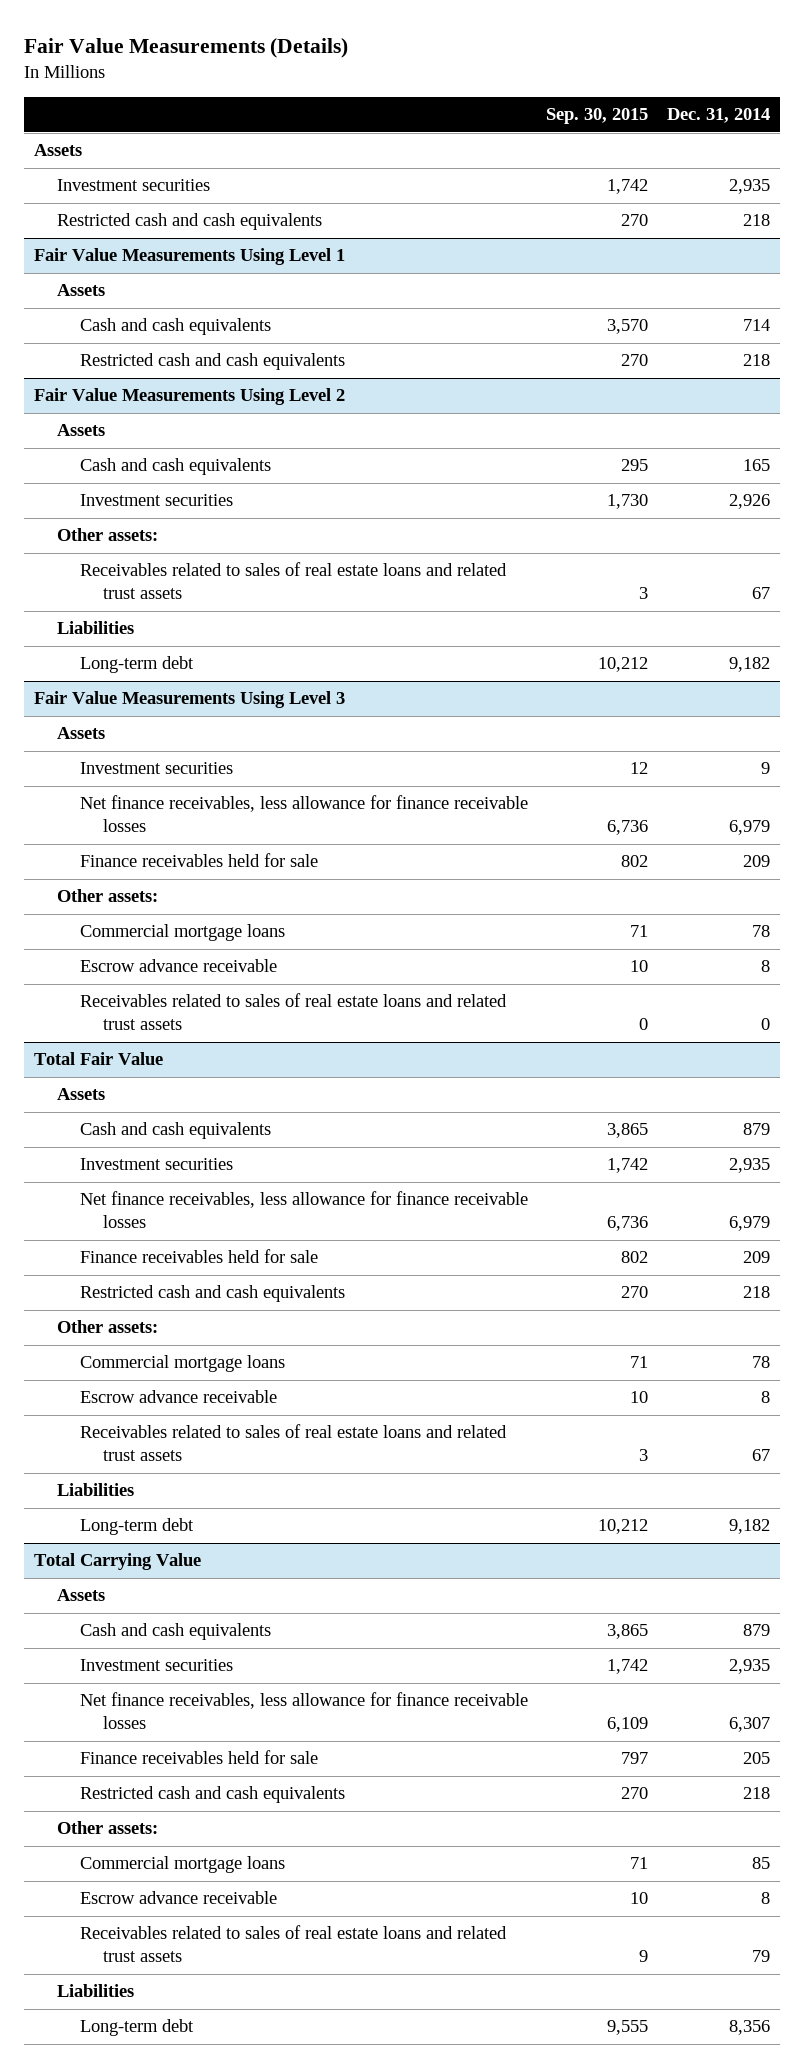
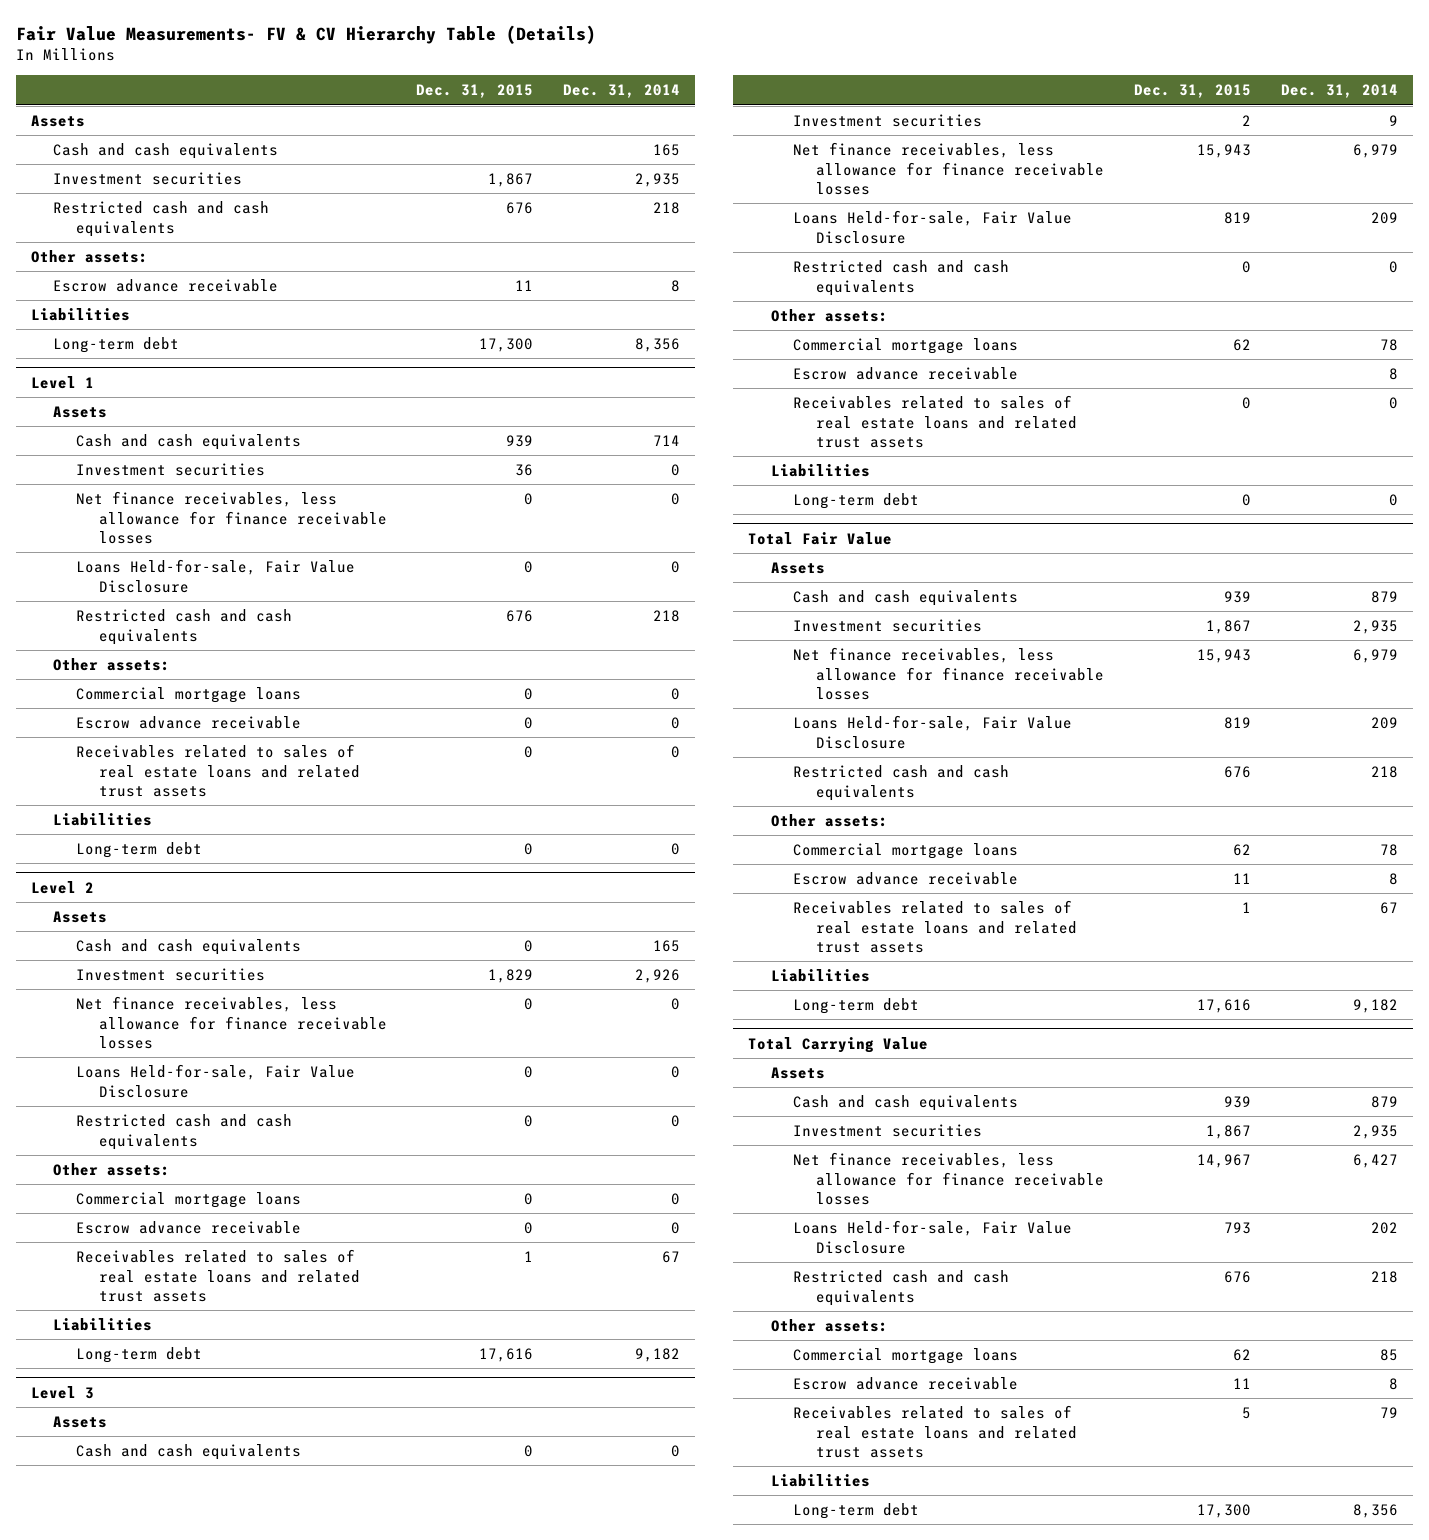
- Fair Value Measurements (Details)
+ Fair Value Measurements- FV & CV Hierarchy Table (Details)
- | Sep. 30, 2015 | Dec. 31, 2014
+ | Dec. 31, 2015 | Dec. 31, 2014
+ Cash and cash equivalents | | 165
- Fair Value Measurements Using Level 1
+ Other assets:
+ Escrow advance receivable | 11 | 8
+ Liabilities
+ Long-term debt | 17,300 | 8,356
+ Level 1
+ Investment securities | 36 | 0
+ Net finance receivables, less allowance for finance receivable losses | 0 | 0
+ Loans Held-for-sale, Fair Value Disclosure | 0 | 0
- Fair Value Measurements Using Level 2
+ Other assets:
+ Commercial mortgage loans | 0 | 0
+ Escrow advance receivable | 0 | 0
+ Receivables related to sales of real estate loans and related trust assets | 0 | 0
+ Liabilities
+ Long-term debt | 0 | 0
+ Level 2
+ Net finance receivables, less allowance for finance receivable losses | 0 | 0
+ Loans Held-for-sale, Fair Value Disclosure | 0 | 0
+ Restricted cash and cash equivalents | 0 | 0
+ Commercial mortgage loans | 0 | 0
+ Escrow advance receivable | 0 | 0
- Fair Value Measurements Using Level 3
+ Level 3
+ Cash and cash equivalents | 0 | 0
- Finance receivables held for sale | 802 | 209
+ Loans Held-for-sale, Fair Value Disclosure | 819 | 209
+ Restricted cash and cash equivalents | 0 | 0
+ Liabilities
+ Long-term debt | 0 | 0
@ Total Fair Value
- Finance receivables held for sale | 802 | 209
+ Loans Held-for-sale, Fair Value Disclosure | 819 | 209
@ Total Carrying Value
- Net finance receivables, less allowance for finance receivable losses | 6,109 | 6,307
- Finance receivables held for sale | 797 | 205
+ Net finance receivables, less allowance for finance receivable losses | 14,967 | 6,427
+ Loans Held-for-sale, Fair Value Disclosure | 793 | 202

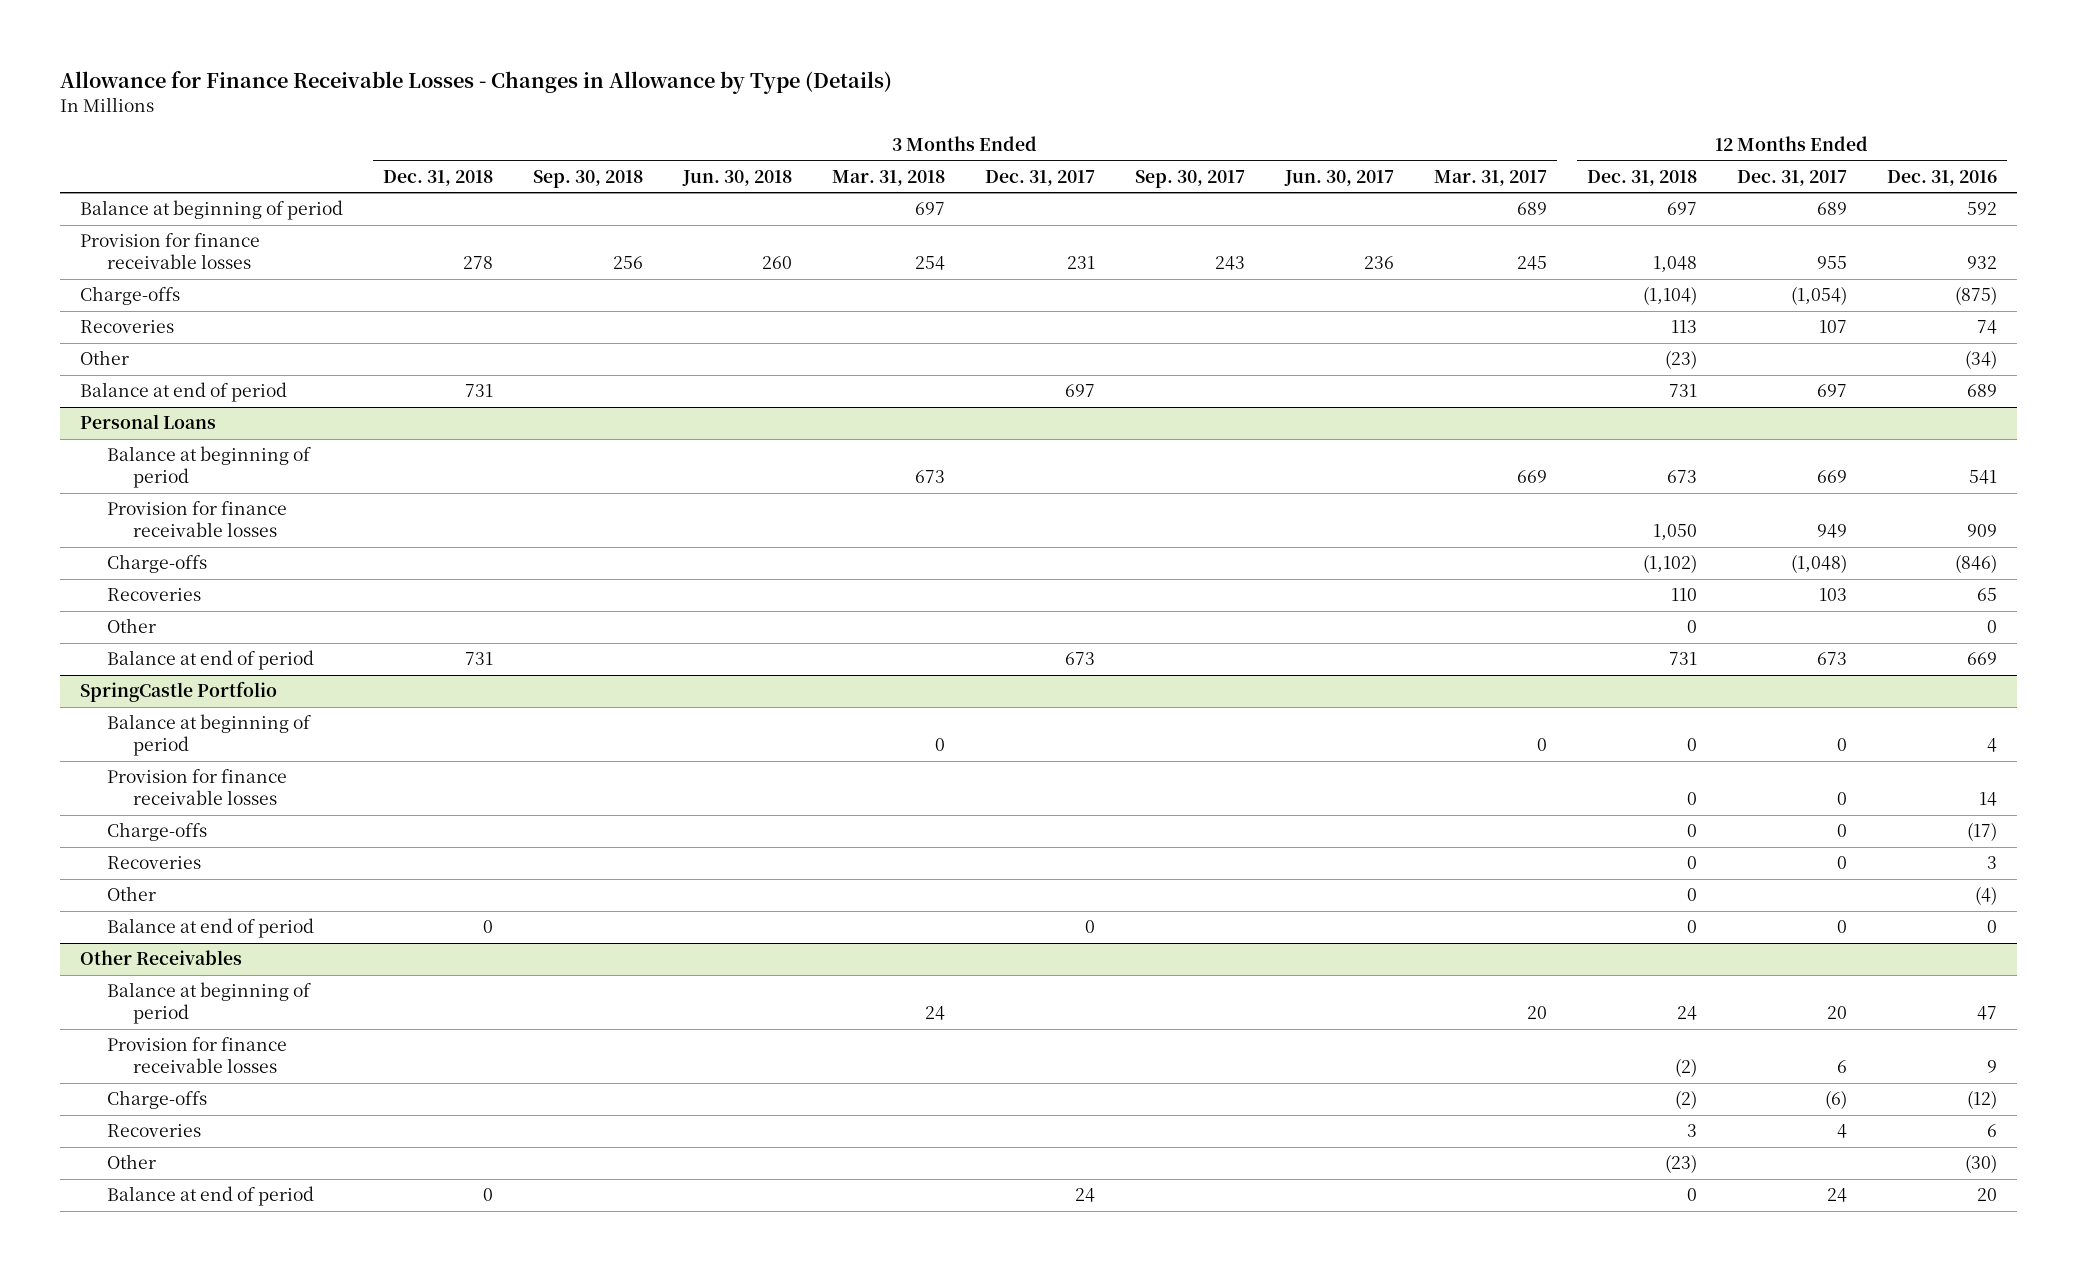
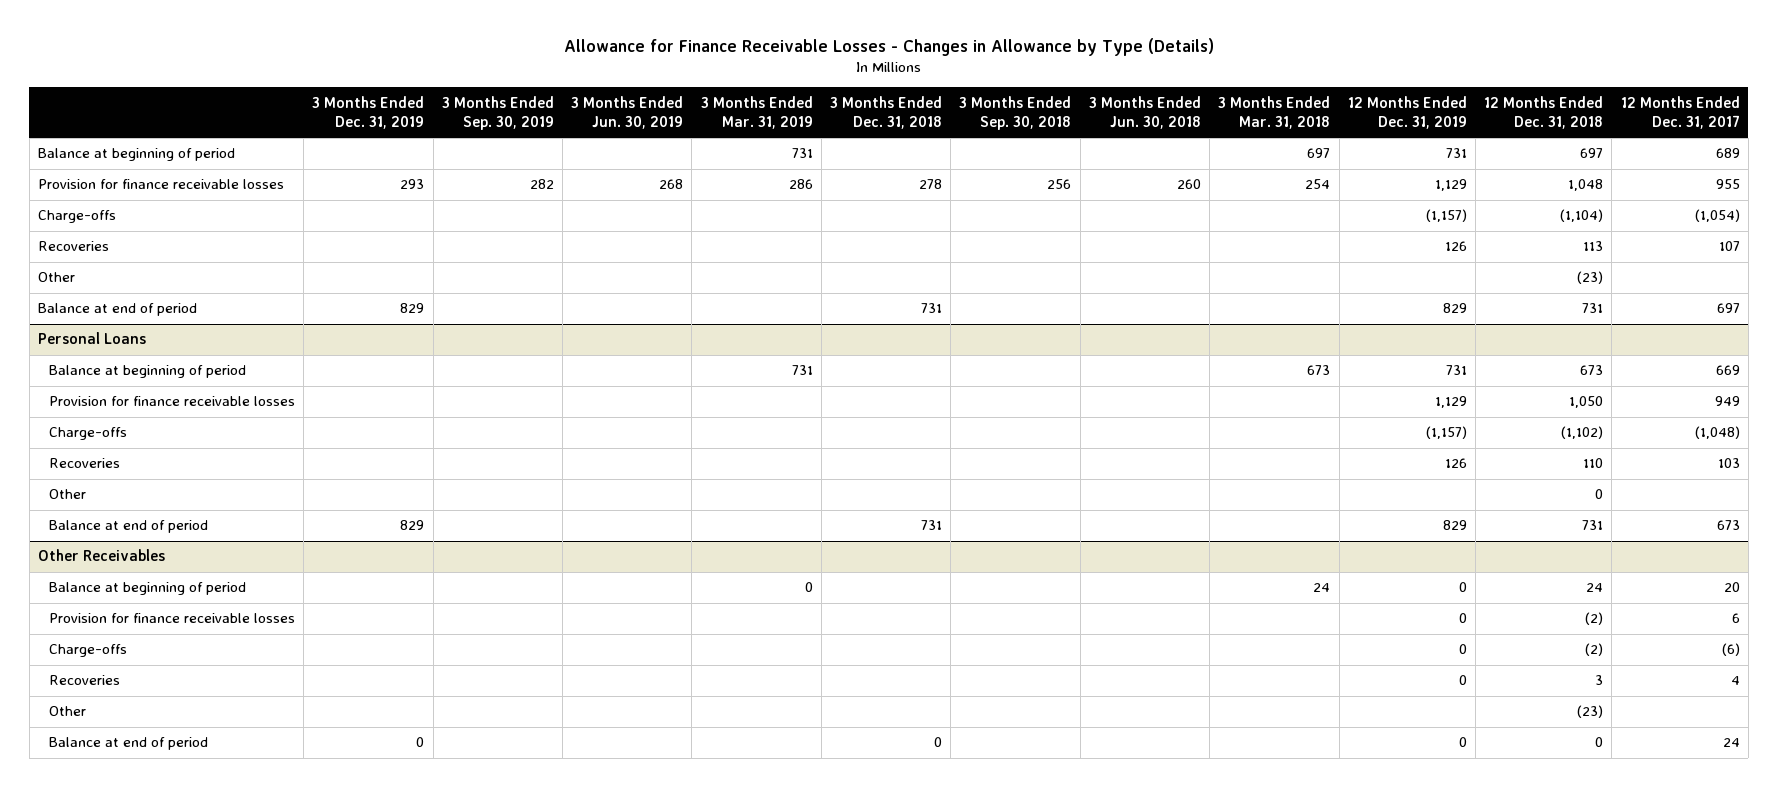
- | 3 Months Ended Dec. 31, 2018 | 3 Months Ended Sep. 30, 2018 | 3 Months Ended Jun. 30, 2018 | 3 Months Ended Mar. 31, 2018 | 3 Months Ended Dec. 31, 2017 | 3 Months Ended Sep. 30, 2017 | 3 Months Ended Jun. 30, 2017 | 3 Months Ended Mar. 31, 2017 | 12 Months Ended Dec. 31, 2018 | 12 Months Ended Dec. 31, 2017 | 12 Months Ended Dec. 31, 2016
+ | 3 Months Ended Dec. 31, 2019 | 3 Months Ended Sep. 30, 2019 | 3 Months Ended Jun. 30, 2019 | 3 Months Ended Mar. 31, 2019 | 3 Months Ended Dec. 31, 2018 | 3 Months Ended Sep. 30, 2018 | 3 Months Ended Jun. 30, 2018 | 3 Months Ended Mar. 31, 2018 | 12 Months Ended Dec. 31, 2019 | 12 Months Ended Dec. 31, 2018 | 12 Months Ended Dec. 31, 2017
- SpringCastle Portfolio
- Balance at beginning of period | | | | 0 | | | | 0 | 0 | 0 | 4
- Provision for finance receivable losses | | | | | | | | | 0 | 0 | 14
- Charge-offs | | | | | | | | | 0 | 0 | (17)
- Recoveries | | | | | | | | | 0 | 0 | 3
- Other | | | | | | | | | 0 | | (4)
- Balance at end of period | 0 | | | | 0 | | | | 0 | 0 | 0

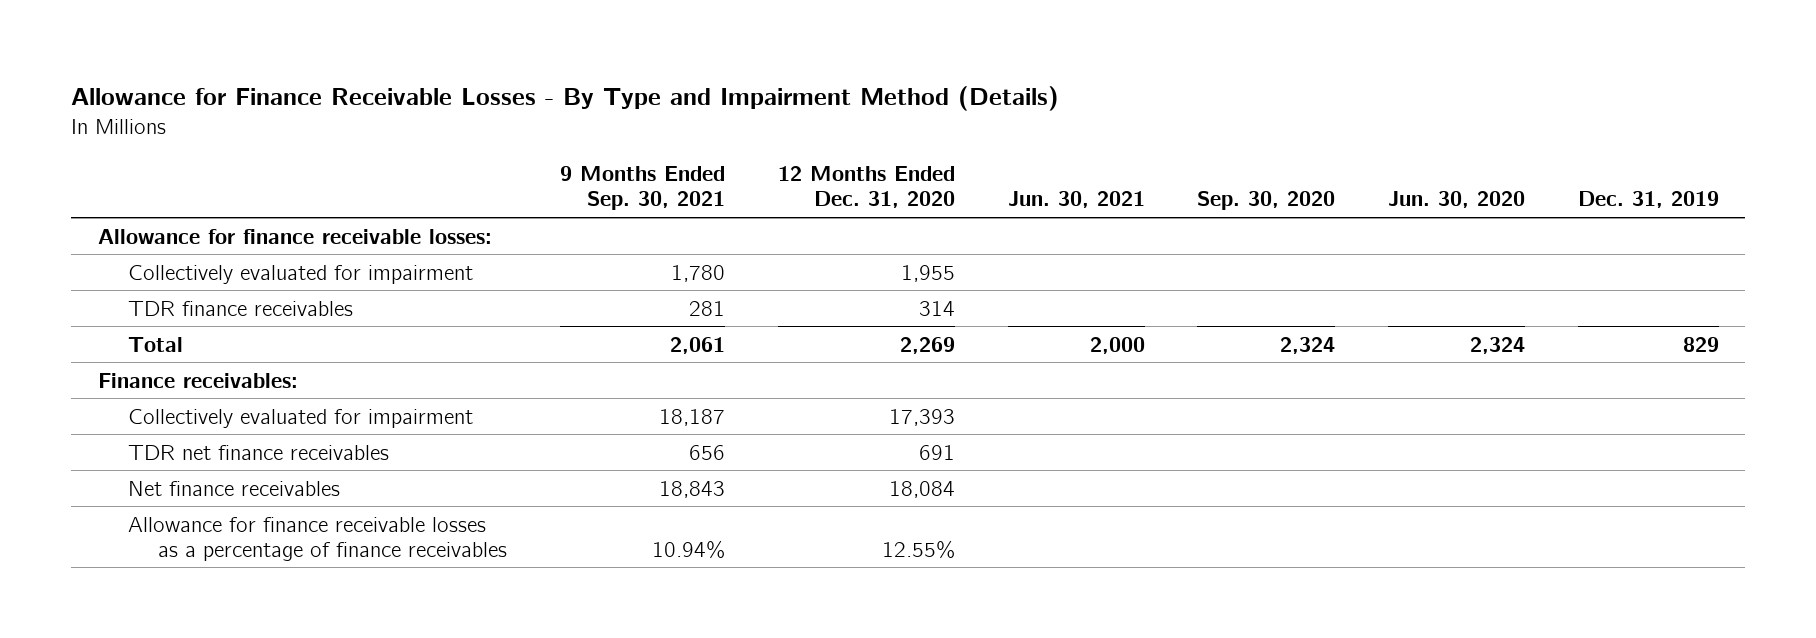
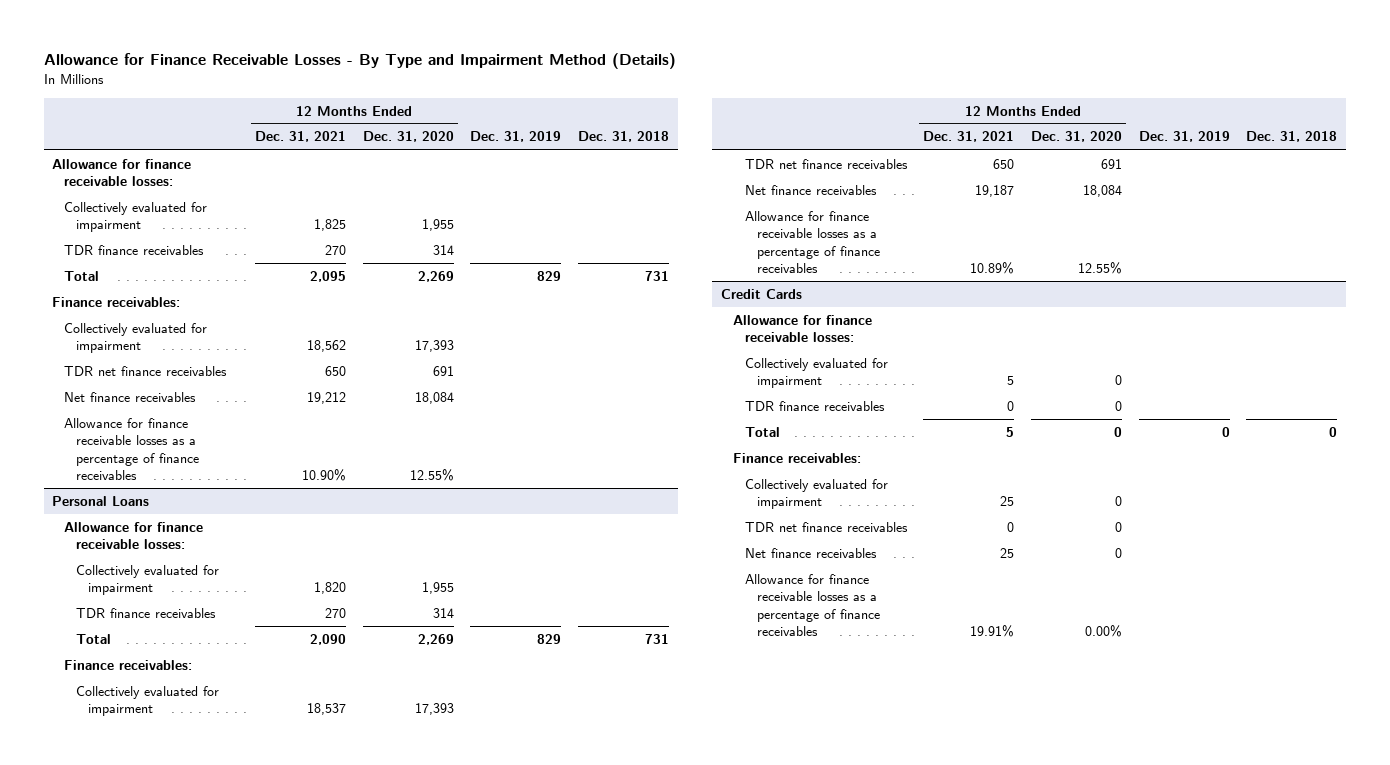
- | 9 Months Ended Sep. 30, 2021 | 12 Months Ended Dec. 31, 2020 | Jun. 30, 2021 | Sep. 30, 2020 | Jun. 30, 2020 | Dec. 31, 2019
+ | 12 Months Ended Dec. 31, 2021 | 12 Months Ended Dec. 31, 2020 | Dec. 31, 2019 | Dec. 31, 2018
+ Personal Loans
+ Allowance for finance receivable losses:
+ Collectively evaluated for impairment | 1,820 | 1,955 | |
+ TDR finance receivables | 270 | 314 | |
+ Total | 2,090 | 2,269 | 829 | 731
+ Finance receivables:
+ Collectively evaluated for impairment | 18,537 | 17,393 | |
+ TDR net finance receivables | 650 | 691 | |
+ Net finance receivables | 19,187 | 18,084 | |
+ Allowance for finance receivable losses as a percentage of finance receivables | 10.89% | 12.55% | |
+ Credit Cards
+ Allowance for finance receivable losses:
+ Collectively evaluated for impairment | 5 | 0 | |
+ TDR finance receivables | 0 | 0 | |
+ Total | 5 | 0 | 0 | 0
+ Finance receivables:
+ Collectively evaluated for impairment | 25 | 0 | |
+ TDR net finance receivables | 0 | 0 | |
+ Net finance receivables | 25 | 0 | |
+ Allowance for finance receivable losses as a percentage of finance receivables | 19.91% | 0.00% | |

